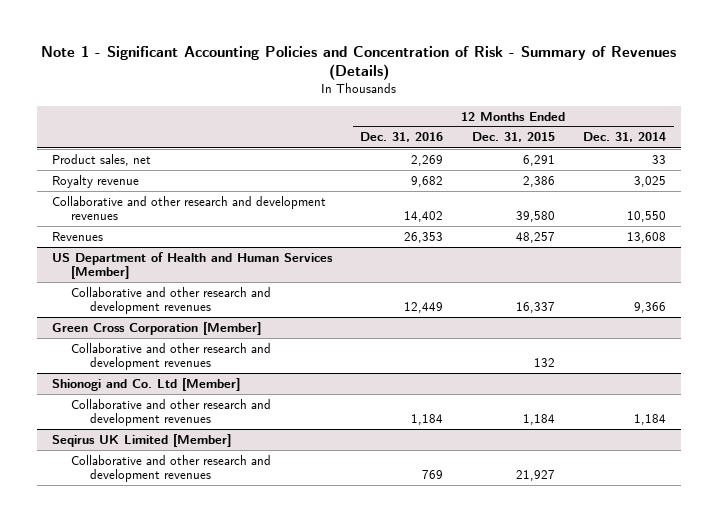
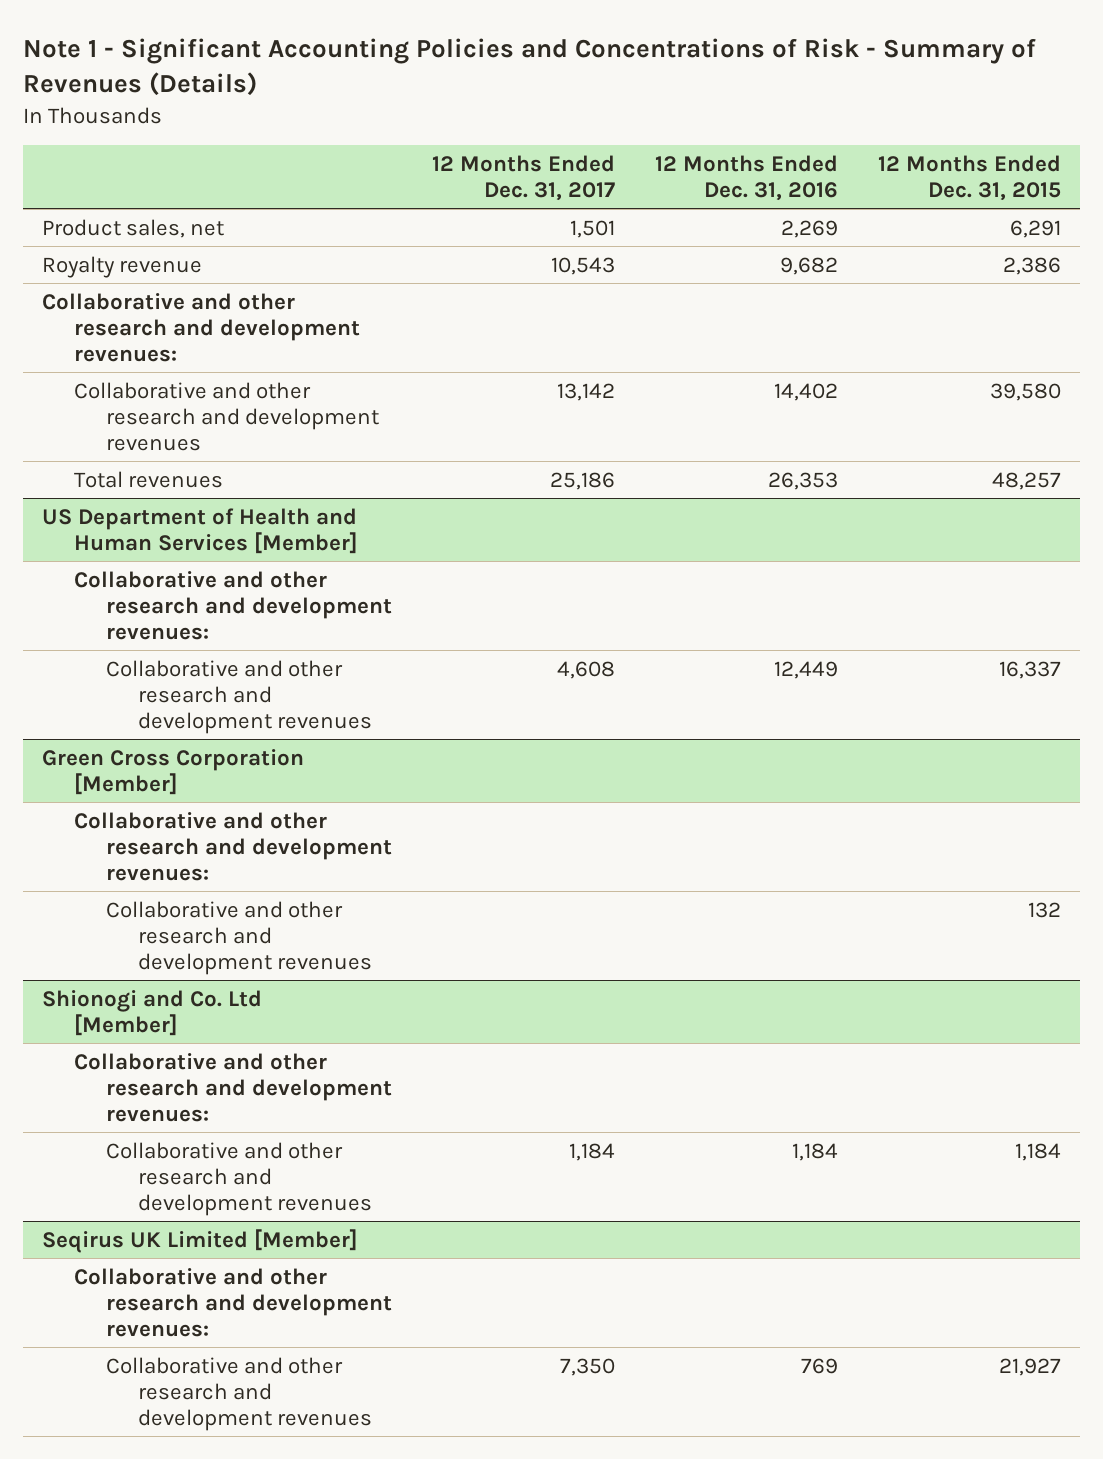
- Note 1 - Significant Accounting Policies and Concentration of Risk - Summary of Revenues (Details)
+ Note 1 - Significant Accounting Policies and Concentrations of Risk - Summary of Revenues (Details)
- | 12 Months Ended Dec. 31, 2016 | 12 Months Ended Dec. 31, 2015 | 12 Months Ended Dec. 31, 2014
+ | 12 Months Ended Dec. 31, 2017 | 12 Months Ended Dec. 31, 2016 | 12 Months Ended Dec. 31, 2015
+ Collaborative and other research and development revenues:
- Revenues | 26,353 | 48,257 | 13,608
+ Total revenues | 25,186 | 26,353 | 48,257
@ US Department of Health and Human Services [Member]
+ Collaborative and other research and development revenues:
@ Green Cross Corporation [Member]
+ Collaborative and other research and development revenues:
@ Shionogi and Co. Ltd [Member]
+ Collaborative and other research and development revenues:
@ Seqirus UK Limited [Member]
+ Collaborative and other research and development revenues:

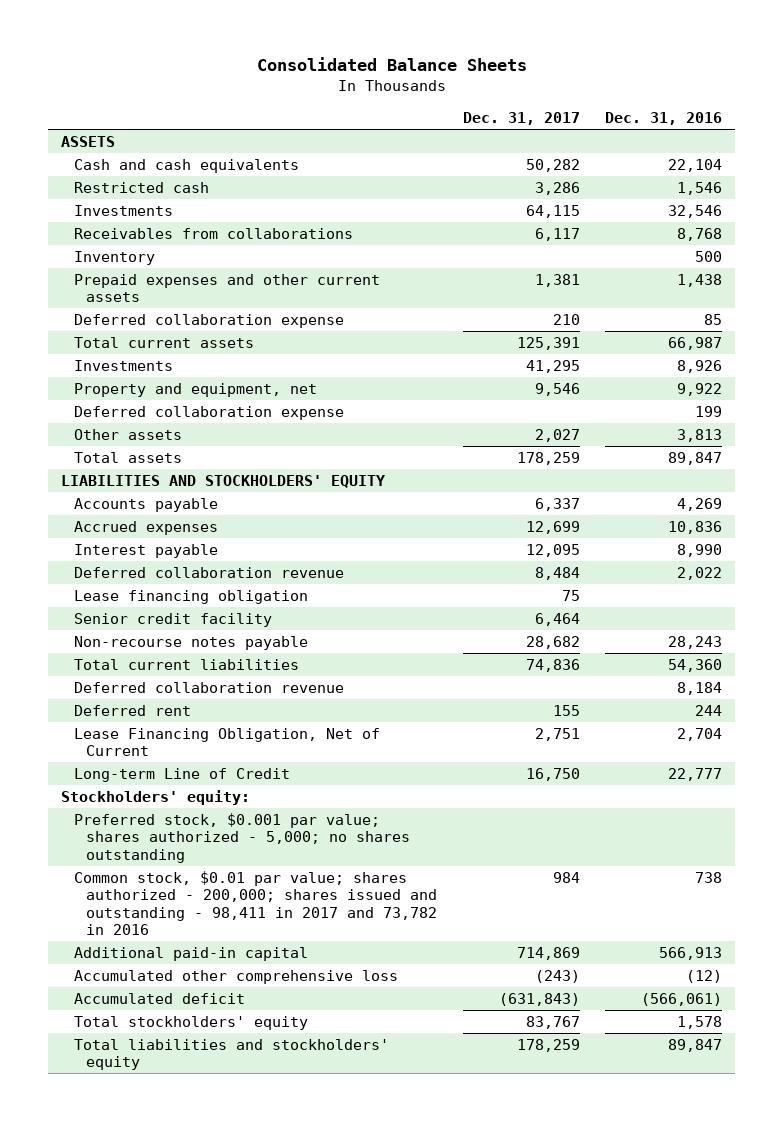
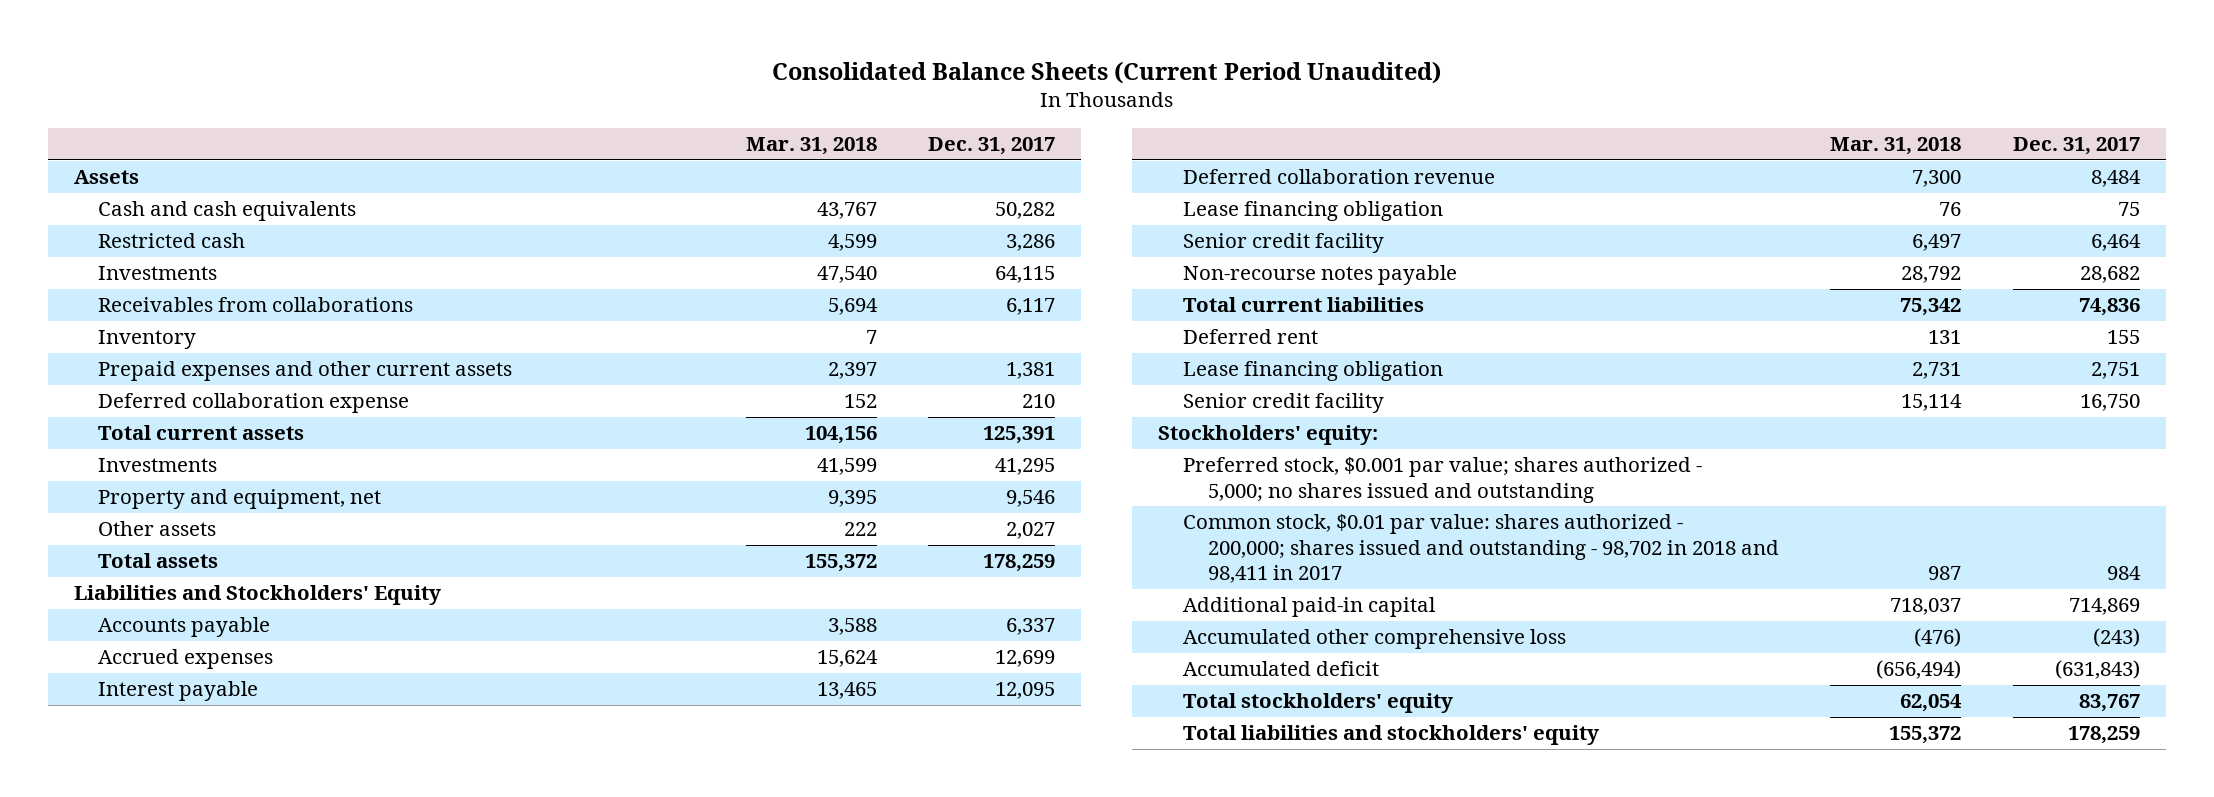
- Consolidated Balance Sheets
+ Consolidated Balance Sheets (Current Period Unaudited)
- | Dec. 31, 2017 | Dec. 31, 2016
+ | Mar. 31, 2018 | Dec. 31, 2017
- ASSETS
+ Assets
- Deferred collaboration expense | | 199
- LIABILITIES AND STOCKHOLDERS' EQUITY
+ Liabilities and Stockholders' Equity
- Deferred collaboration revenue | | 8,184
- Lease Financing Obligation, Net of Current | 2,751 | 2,704
- Long-term Line of Credit | 16,750 | 22,777
+ Lease financing obligation | 2,731 | 2,751
+ Senior credit facility | 15,114 | 16,750
- Preferred stock, $0.001 par value; shares authorized - 5,000; no shares outstanding
- Common stock, $0.01 par value; shares authorized - 200,000; shares issued and outstanding - 98,411 in 2017 and 73,782 in 2016 | 984 | 738
+ Preferred stock, $0.001 par value; shares authorized - 5,000; no shares issued and outstanding
+ Common stock, $0.01 par value: shares authorized - 200,000; shares issued and outstanding - 98,702 in 2018 and 98,411 in 2017 | 987 | 984

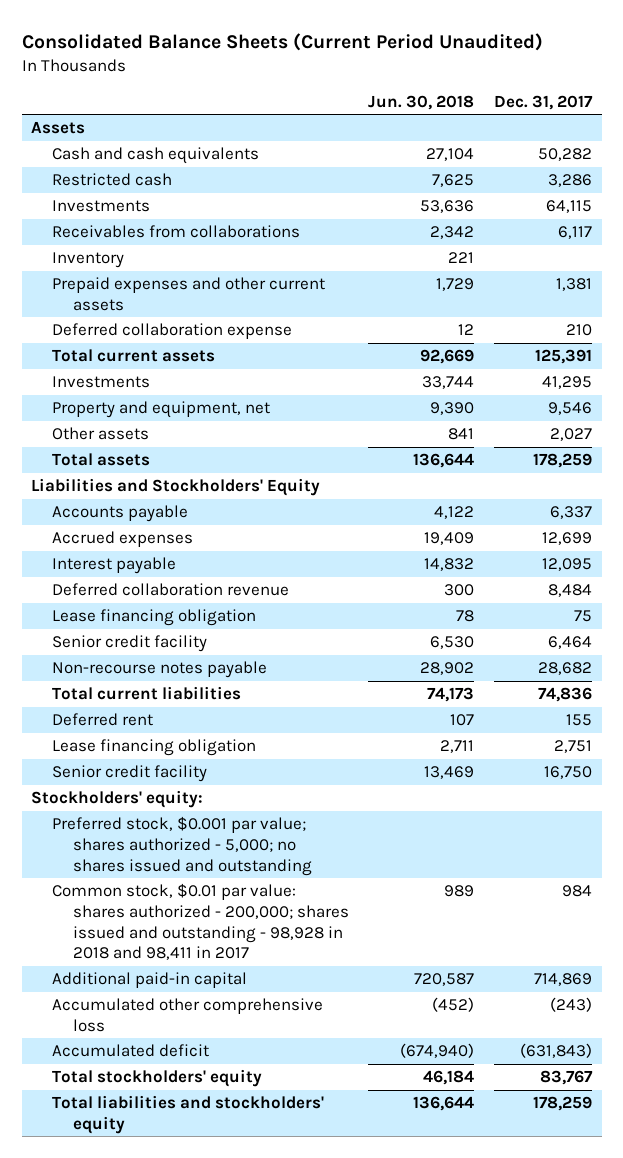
- | Mar. 31, 2018 | Dec. 31, 2017
+ | Jun. 30, 2018 | Dec. 31, 2017
- Common stock, $0.01 par value: shares authorized - 200,000; shares issued and outstanding - 98,702 in 2018 and 98,411 in 2017 | 987 | 984
+ Common stock, $0.01 par value: shares authorized - 200,000; shares issued and outstanding - 98,928 in 2018 and 98,411 in 2017 | 989 | 984

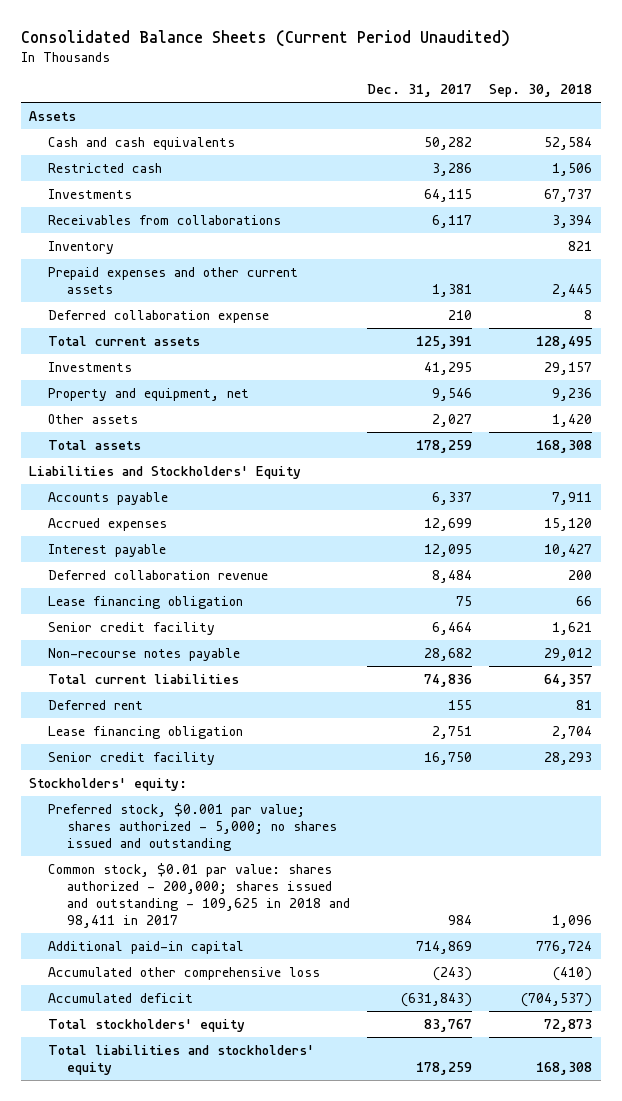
- | Jun. 30, 2018 | Dec. 31, 2017
+ | Dec. 31, 2017 | Sep. 30, 2018
- Common stock, $0.01 par value: shares authorized - 200,000; shares issued and outstanding - 98,928 in 2018 and 98,411 in 2017 | 989 | 984
+ Common stock, $0.01 par value: shares authorized - 200,000; shares issued and outstanding - 109,625 in 2018 and 98,411 in 2017 | 984 | 1,096

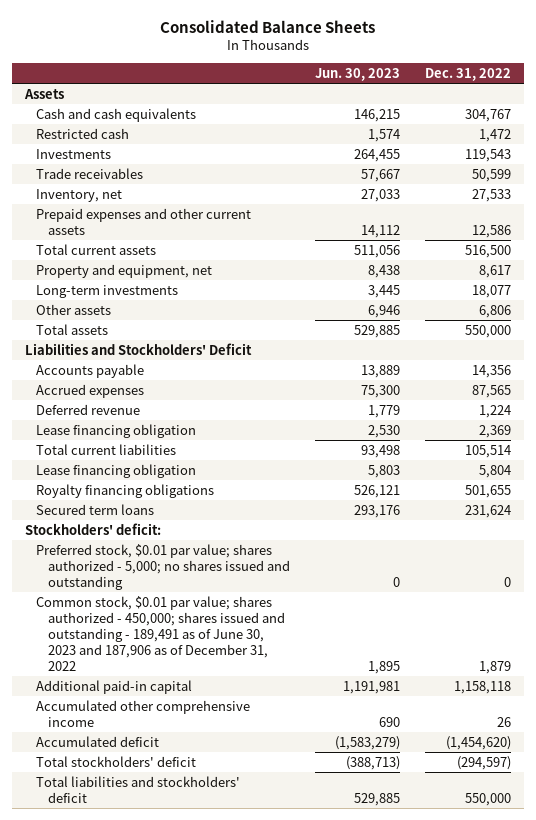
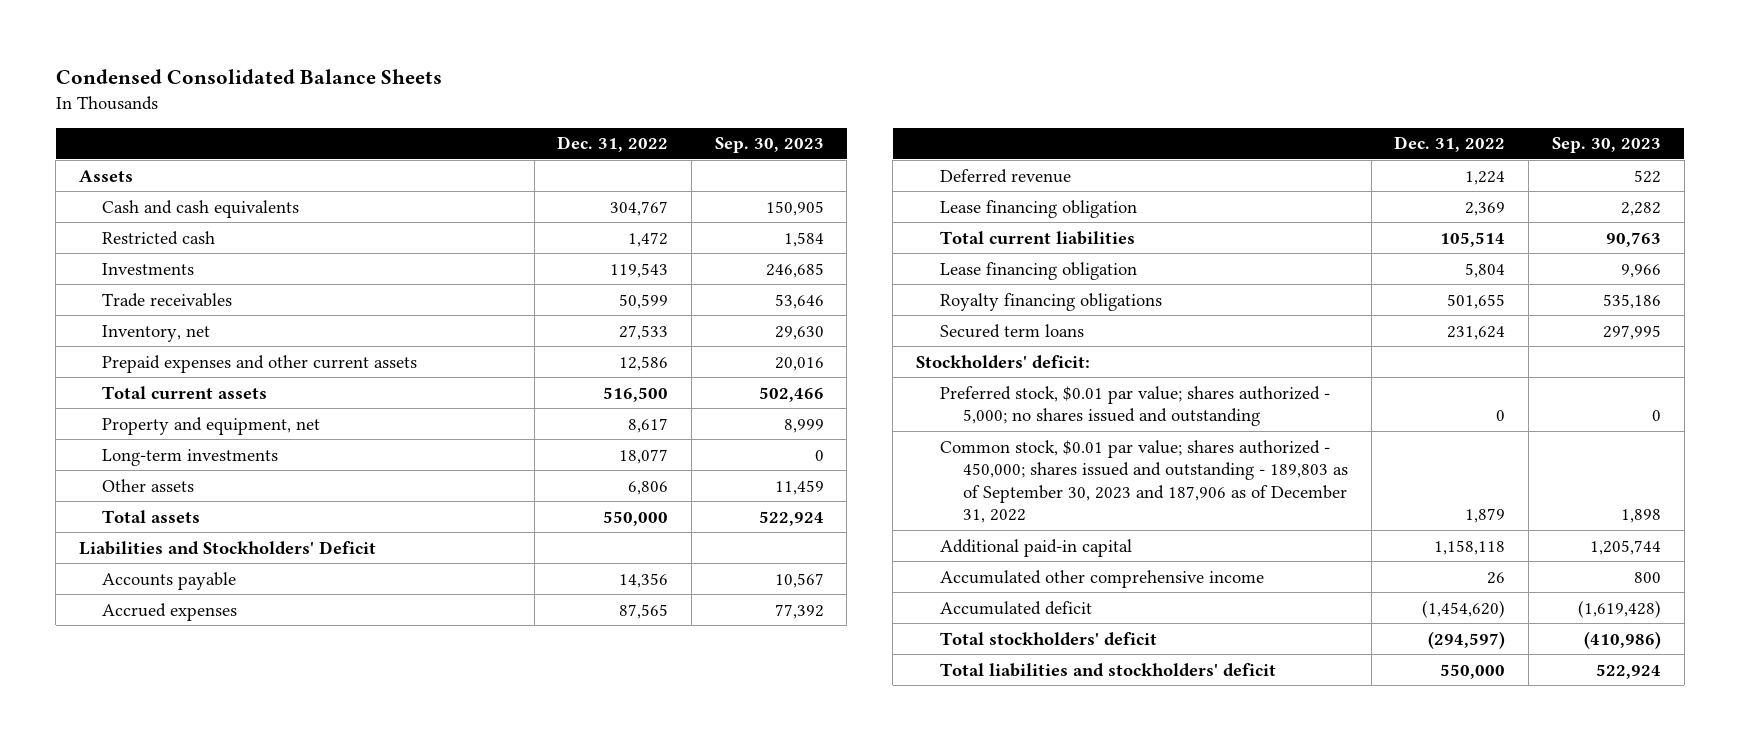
- Consolidated Balance Sheets
+ Condensed Consolidated Balance Sheets
- | Jun. 30, 2023 | Dec. 31, 2022
+ | Dec. 31, 2022 | Sep. 30, 2023
- Common stock, $0.01 par value; shares authorized - 450,000; shares issued and outstanding - 189,491 as of June 30, 2023 and 187,906 as of December 31, 2022 | 1,895 | 1,879
+ Common stock, $0.01 par value; shares authorized - 450,000; shares issued and outstanding - 189,803 as of September 30, 2023 and 187,906 as of December 31, 2022 | 1,879 | 1,898

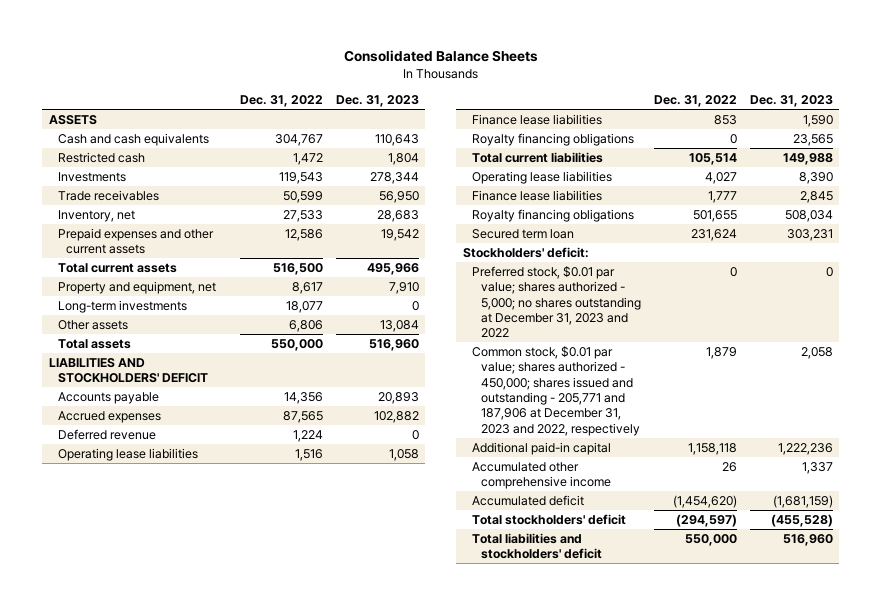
- Condensed Consolidated Balance Sheets
+ Consolidated Balance Sheets
- | Dec. 31, 2022 | Sep. 30, 2023
+ | Dec. 31, 2022 | Dec. 31, 2023
- Assets
+ ASSETS
- Liabilities and Stockholders' Deficit
+ LIABILITIES AND STOCKHOLDERS' DEFICIT
- Lease financing obligation | 2,369 | 2,282
+ Operating lease liabilities | 1,516 | 1,058
+ Finance lease liabilities | 853 | 1,590
+ Royalty financing obligations | 0 | 23,565
- Lease financing obligation | 5,804 | 9,966
+ Operating lease liabilities | 4,027 | 8,390
+ Finance lease liabilities | 1,777 | 2,845
- Secured term loans | 231,624 | 297,995
+ Secured term loan | 231,624 | 303,231
- Preferred stock, $0.01 par value; shares authorized - 5,000; no shares issued and outstanding | 0 | 0
- Common stock, $0.01 par value; shares authorized - 450,000; shares issued and outstanding - 189,803 as of September 30, 2023 and 187,906 as of December 31, 2022 | 1,879 | 1,898
+ Preferred stock, $0.01 par value; shares authorized - 5,000; no shares outstanding at December 31, 2023 and 2022 | 0 | 0
+ Common stock, $0.01 par value; shares authorized - 450,000; shares issued and outstanding - 205,771 and 187,906 at December 31, 2023 and 2022, respectively | 1,879 | 2,058

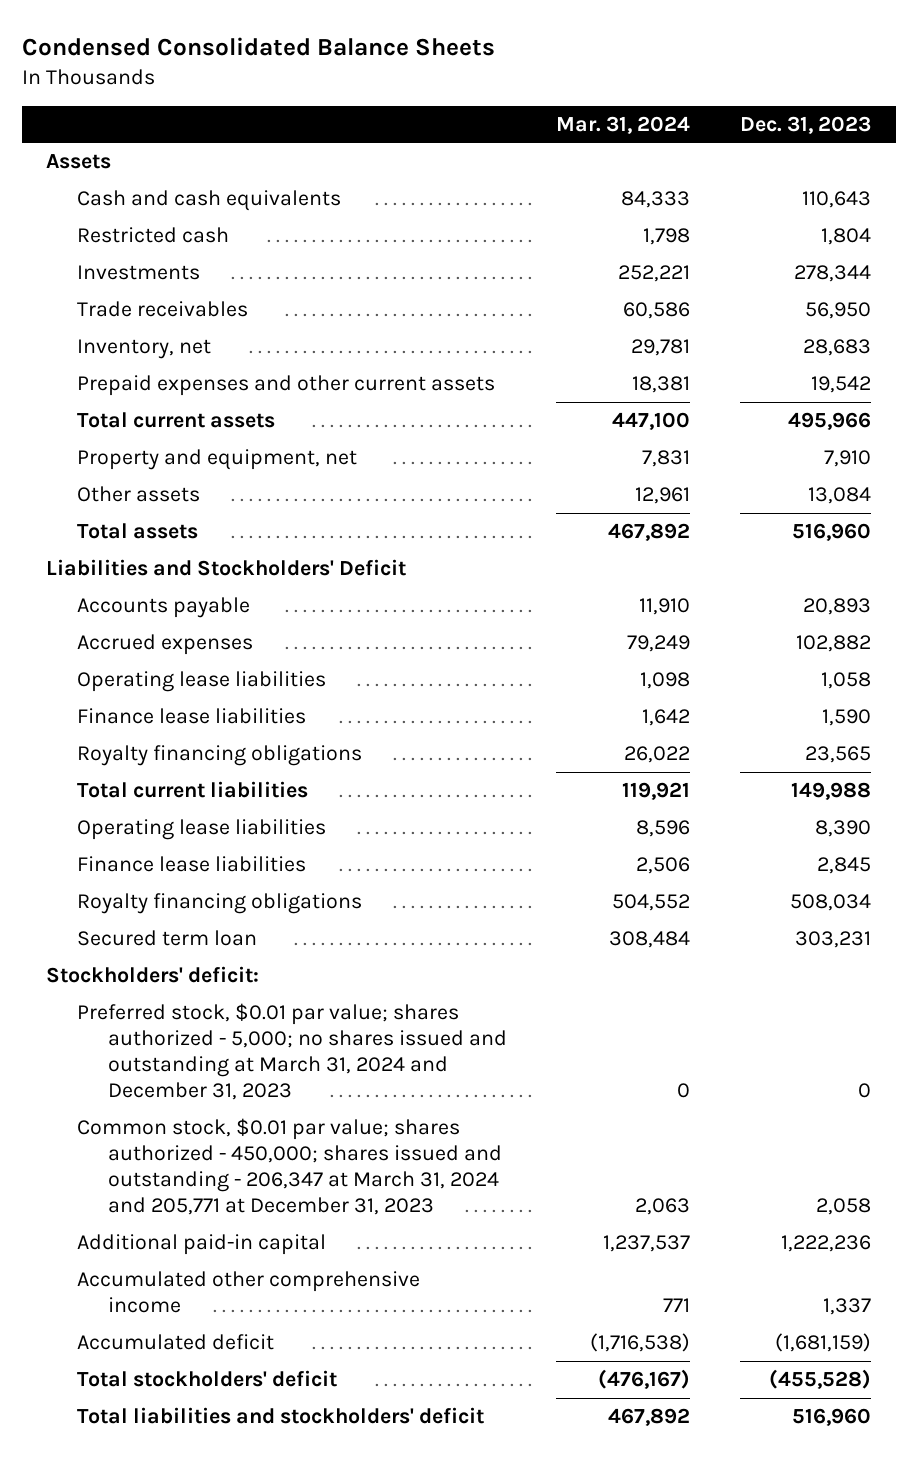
- Consolidated Balance Sheets
+ Condensed Consolidated Balance Sheets
- | Dec. 31, 2022 | Dec. 31, 2023
+ | Mar. 31, 2024 | Dec. 31, 2023
- ASSETS
+ Assets
- Long-term investments | 18,077 | 0
- LIABILITIES AND STOCKHOLDERS' DEFICIT
+ Liabilities and Stockholders' Deficit
- Deferred revenue | 1,224 | 0
- Preferred stock, $0.01 par value; shares authorized - 5,000; no shares outstanding at December 31, 2023 and 2022 | 0 | 0
- Common stock, $0.01 par value; shares authorized - 450,000; shares issued and outstanding - 205,771 and 187,906 at December 31, 2023 and 2022, respectively | 1,879 | 2,058
+ Preferred stock, $0.01 par value; shares authorized - 5,000; no shares issued and outstanding at March 31, 2024 and December 31, 2023 | 0 | 0
+ Common stock, $0.01 par value; shares authorized - 450,000; shares issued and outstanding - 206,347 at March 31, 2024 and 205,771 at December 31, 2023 | 2,063 | 2,058

